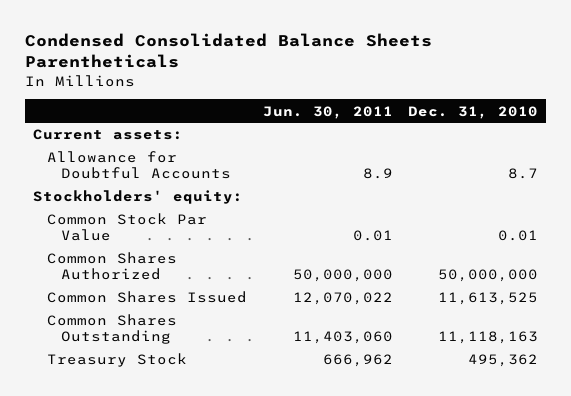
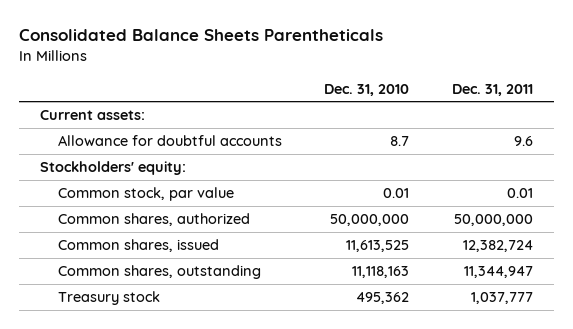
- Condensed Consolidated Balance Sheets Parentheticals
+ Consolidated Balance Sheets Parentheticals
- | Jun. 30, 2011 | Dec. 31, 2010
+ | Dec. 31, 2010 | Dec. 31, 2011
- Allowance for Doubtful Accounts | 8.9 | 8.7
+ Allowance for doubtful accounts | 8.7 | 9.6
- Common Stock Par Value | 0.01 | 0.01
- Common Shares Authorized | 50,000,000 | 50,000,000
- Common Shares Issued | 12,070,022 | 11,613,525
- Common Shares Outstanding | 11,403,060 | 11,118,163
- Treasury Stock | 666,962 | 495,362
+ Common stock, par value | 0.01 | 0.01
+ Common shares, authorized | 50,000,000 | 50,000,000
+ Common shares, issued | 11,613,525 | 12,382,724
+ Common shares, outstanding | 11,118,163 | 11,344,947
+ Treasury stock | 495,362 | 1,037,777

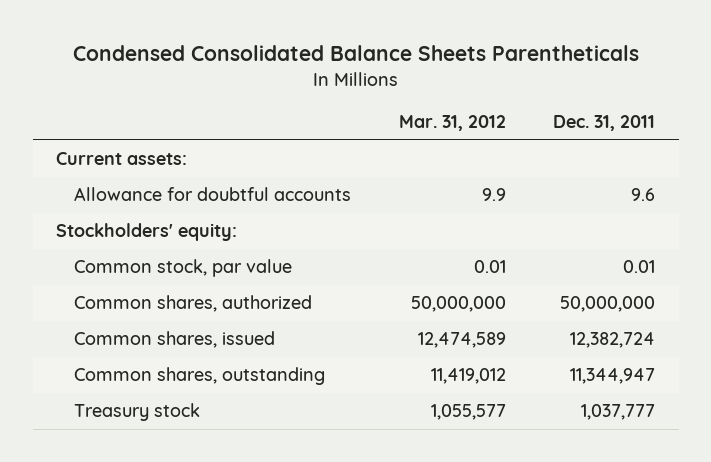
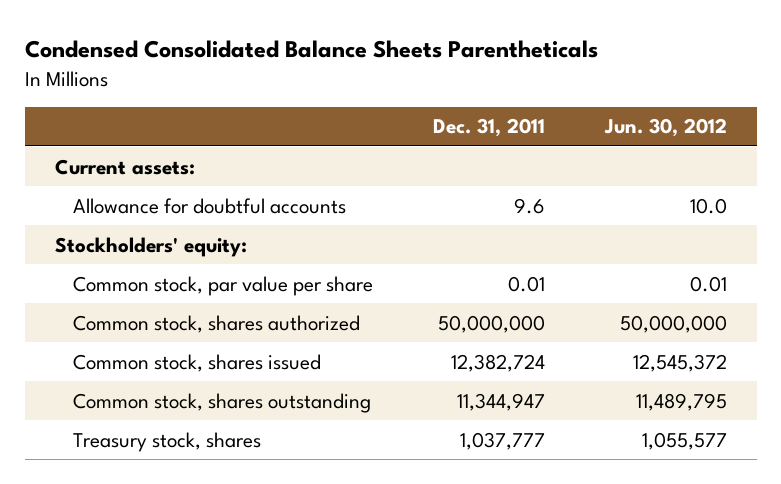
- | Mar. 31, 2012 | Dec. 31, 2011
+ | Dec. 31, 2011 | Jun. 30, 2012
- Common stock, par value | 0.01 | 0.01
- Common shares, authorized | 50,000,000 | 50,000,000
- Common shares, issued | 12,474,589 | 12,382,724
- Common shares, outstanding | 11,419,012 | 11,344,947
- Treasury stock | 1,055,577 | 1,037,777
+ Common stock, par value per share | 0.01 | 0.01
+ Common stock, shares authorized | 50,000,000 | 50,000,000
+ Common stock, shares issued | 12,382,724 | 12,545,372
+ Common stock, shares outstanding | 11,344,947 | 11,489,795
+ Treasury stock, shares | 1,037,777 | 1,055,577

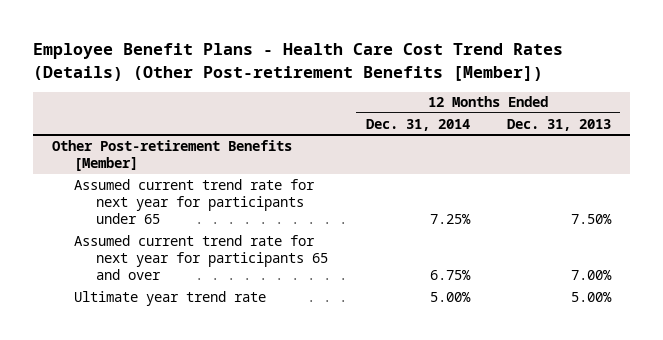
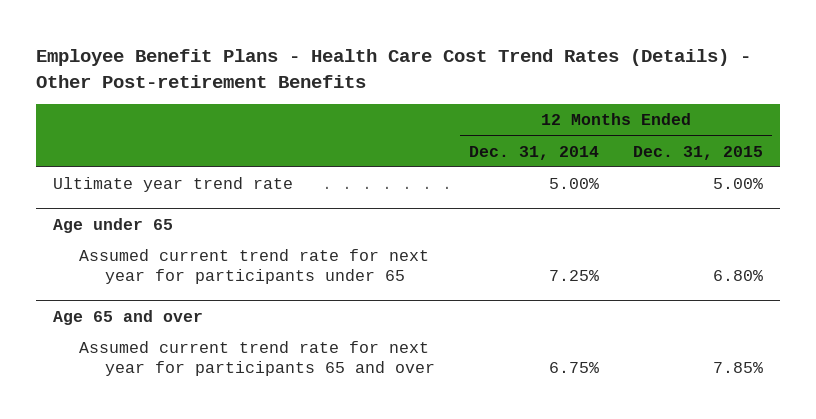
- Employee Benefit Plans - Health Care Cost Trend Rates (Details) (Other Post-retirement Benefits [Member])
+ Employee Benefit Plans - Health Care Cost Trend Rates (Details) - Other Post-retirement Benefits
- | 12 Months Ended Dec. 31, 2014 | 12 Months Ended Dec. 31, 2013
+ | 12 Months Ended Dec. 31, 2014 | 12 Months Ended Dec. 31, 2015
- Other Post-retirement Benefits [Member]
+ Ultimate year trend rate | 5.00% | 5.00%
+ Age under 65
+ Age 65 and over
- Ultimate year trend rate | 5.00% | 5.00%

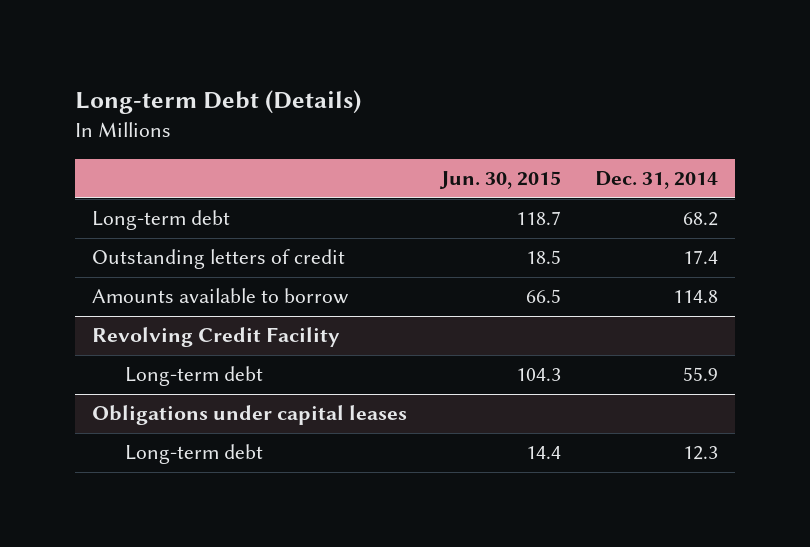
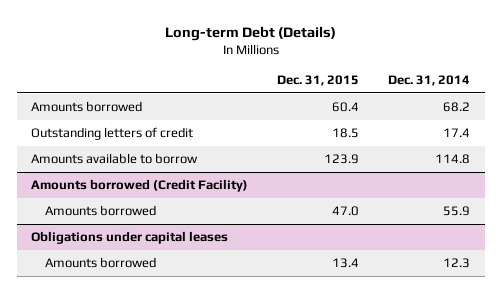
- | Jun. 30, 2015 | Dec. 31, 2014
+ | Dec. 31, 2015 | Dec. 31, 2014
- Long-term debt | 118.7 | 68.2
+ Amounts borrowed | 60.4 | 68.2
- Revolving Credit Facility
- Long-term debt | 104.3 | 55.9
+ Amounts borrowed (Credit Facility)
+ Amounts borrowed | 47.0 | 55.9
@ Obligations under capital leases
- Long-term debt | 14.4 | 12.3
+ Amounts borrowed | 13.4 | 12.3

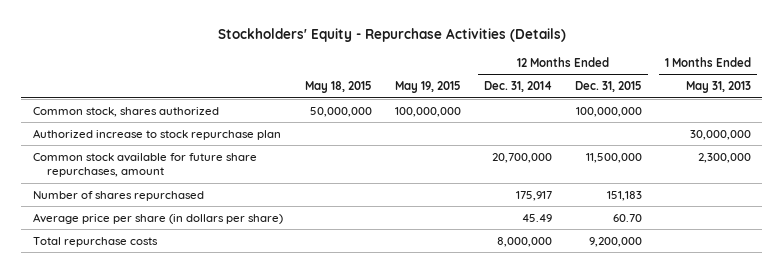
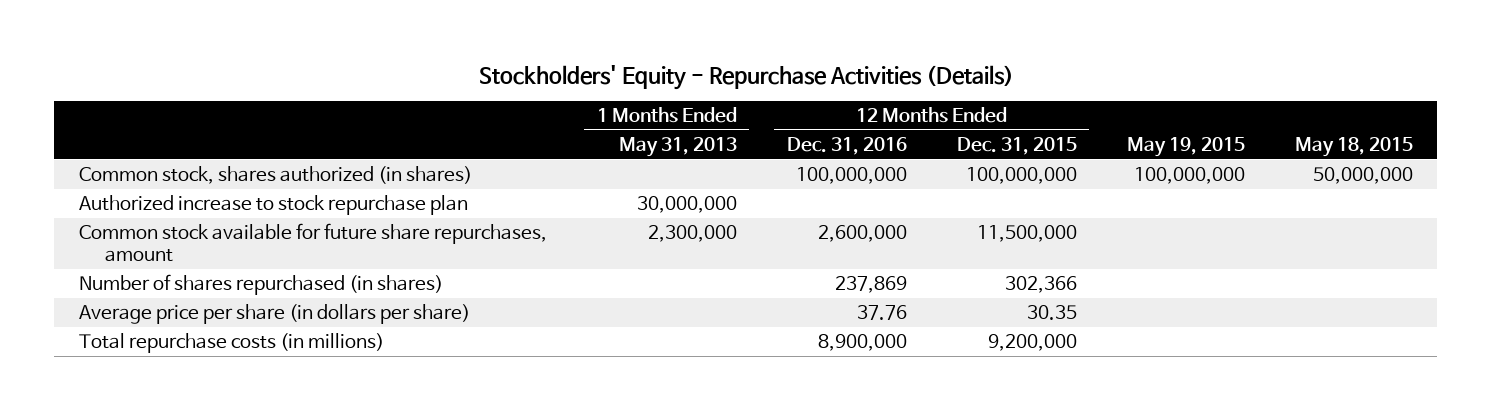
- | May 18, 2015 | May 19, 2015 | 12 Months Ended Dec. 31, 2014 | 12 Months Ended Dec. 31, 2015 | 1 Months Ended May 31, 2013
+ | 1 Months Ended May 31, 2013 | 12 Months Ended Dec. 31, 2016 | 12 Months Ended Dec. 31, 2015 | May 19, 2015 | May 18, 2015
- Common stock, shares authorized | 50,000,000 | 100,000,000 | | 100,000,000 |
+ Common stock, shares authorized (in shares) | | 100,000,000 | 100,000,000 | 100,000,000 | 50,000,000
- Number of shares repurchased | | | 175,917 | 151,183 |
- Average price per share (in dollars per share) | | | 45.49 | 60.70 |
- Total repurchase costs | | | 8,000,000 | 9,200,000 |
+ Number of shares repurchased (in shares) | | 237,869 | 302,366 | |
+ Average price per share (in dollars per share) | | 37.76 | 30.35 | |
+ Total repurchase costs (in millions) | | 8,900,000 | 9,200,000 | |

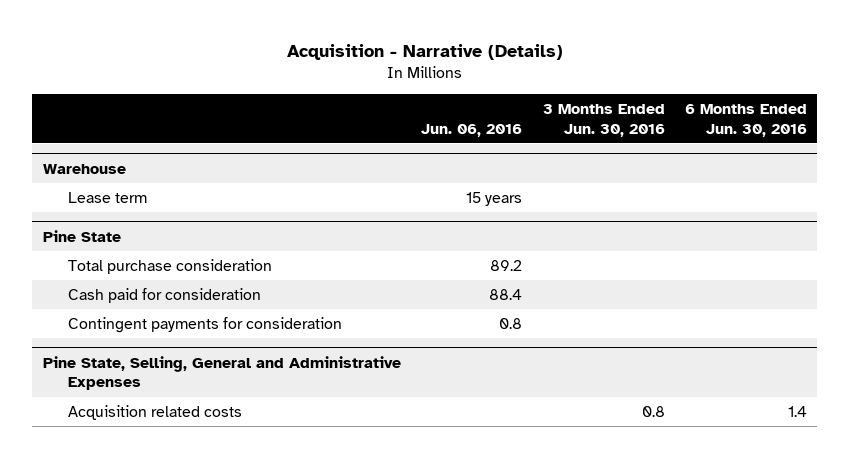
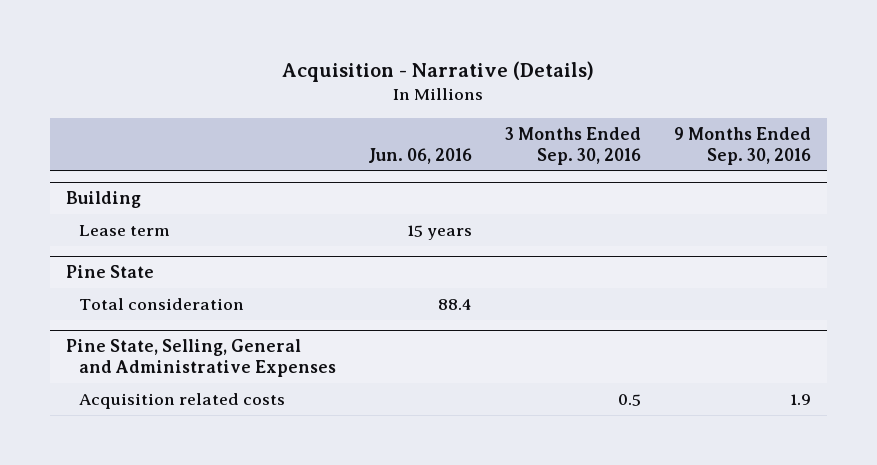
- | Jun. 06, 2016 | 3 Months Ended Jun. 30, 2016 | 6 Months Ended Jun. 30, 2016
+ | Jun. 06, 2016 | 3 Months Ended Sep. 30, 2016 | 9 Months Ended Sep. 30, 2016
- Warehouse
+ Building
@ Pine State
- Total purchase consideration | 89.2 | |
- Cash paid for consideration | 88.4 | |
- Contingent payments for consideration | 0.8 | |
+ Total consideration | 88.4 | |

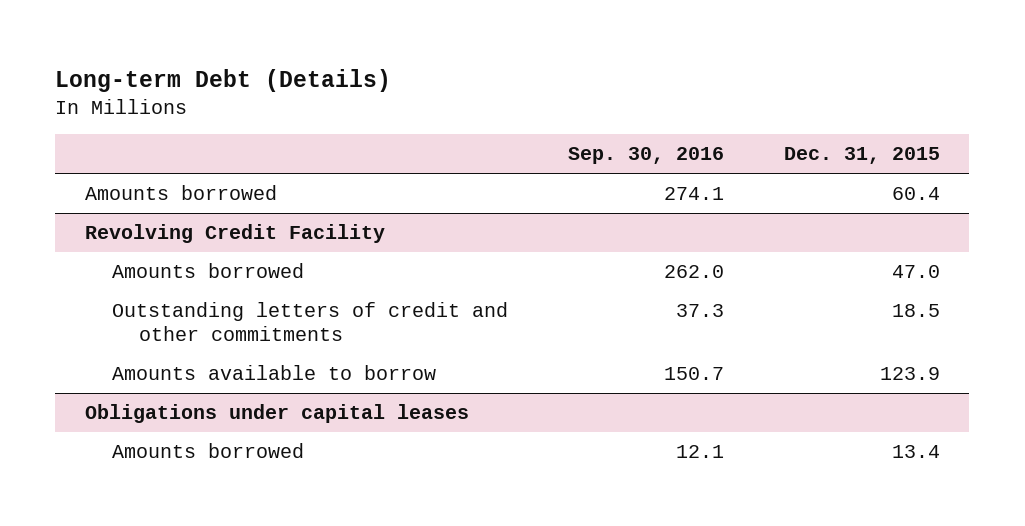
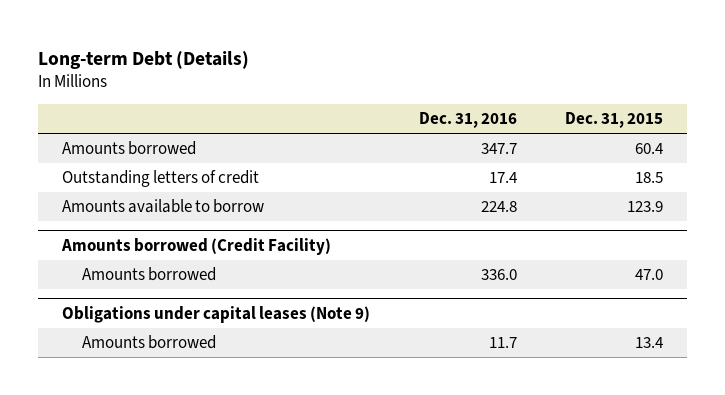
- | Sep. 30, 2016 | Dec. 31, 2015
+ | Dec. 31, 2016 | Dec. 31, 2015
- Revolving Credit Facility
- Amounts borrowed | 262.0 | 47.0
- Outstanding letters of credit and other commitments | 37.3 | 18.5
+ Outstanding letters of credit | 17.4 | 18.5
- Obligations under capital leases
+ Amounts borrowed (Credit Facility)
+ Amounts borrowed | 336.0 | 47.0
+ Obligations under capital leases (Note 9)

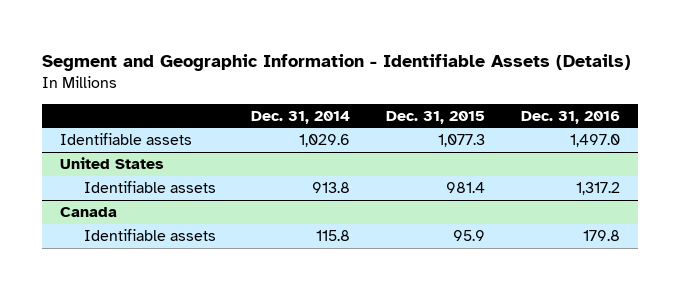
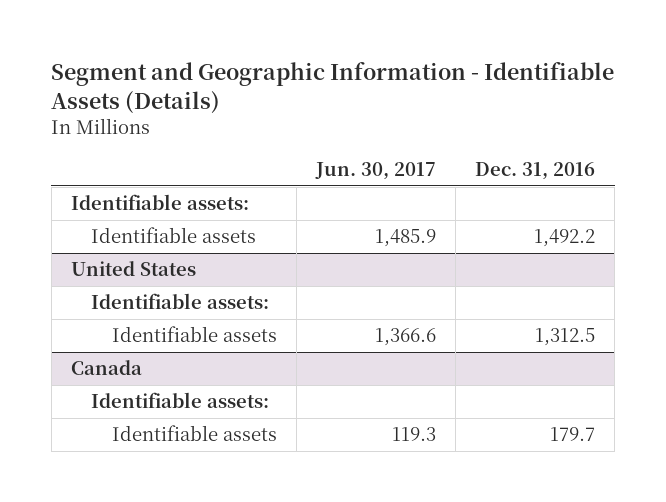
- | Dec. 31, 2014 | Dec. 31, 2015 | Dec. 31, 2016
+ | Jun. 30, 2017 | Dec. 31, 2016
- Identifiable assets | 1,029.6 | 1,077.3 | 1,497.0
+ Identifiable assets:
+ Identifiable assets | 1,485.9 | 1,492.2
@ United States
- Identifiable assets | 913.8 | 981.4 | 1,317.2
+ Identifiable assets:
+ Identifiable assets | 1,366.6 | 1,312.5
@ Canada
- Identifiable assets | 115.8 | 95.9 | 179.8
+ Identifiable assets:
+ Identifiable assets | 119.3 | 179.7

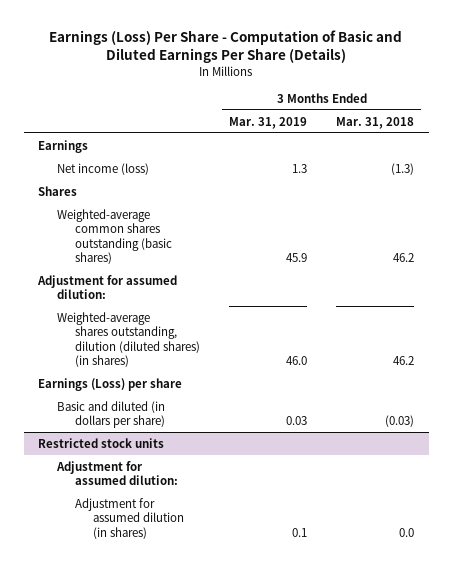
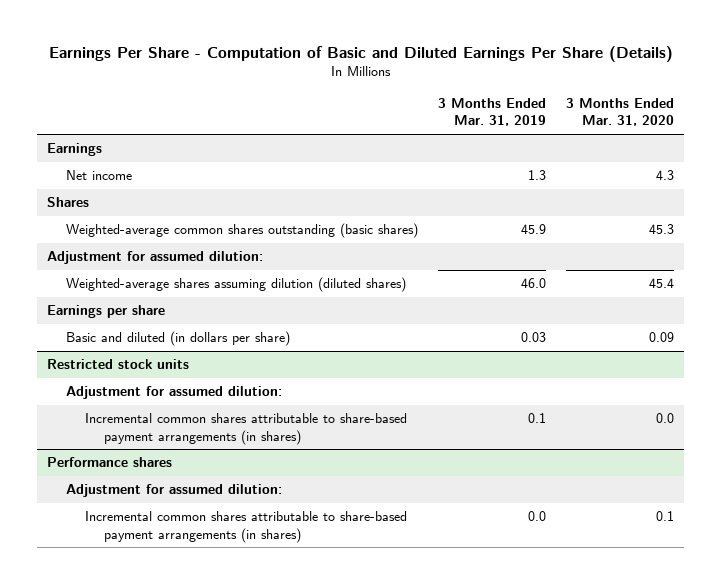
- Earnings (Loss) Per Share - Computation of Basic and Diluted Earnings Per Share (Details)
+ Earnings Per Share - Computation of Basic and Diluted Earnings Per Share (Details)
- | 3 Months Ended Mar. 31, 2019 | 3 Months Ended Mar. 31, 2018
+ | 3 Months Ended Mar. 31, 2019 | 3 Months Ended Mar. 31, 2020
- Net income (loss) | 1.3 | (1.3)
+ Net income | 1.3 | 4.3
- Weighted-average shares outstanding, dilution (diluted shares) (in shares) | 46.0 | 46.2
- Earnings (Loss) per share
+ Weighted-average shares assuming dilution (diluted shares) | 46.0 | 45.4
+ Earnings per share
@ Restricted stock units
- Adjustment for assumed dilution (in shares) | 0.1 | 0.0
+ Incremental common shares attributable to share-based payment arrangements (in shares) | 0.1 | 0.0
+ Performance shares
+ Adjustment for assumed dilution:
+ Incremental common shares attributable to share-based payment arrangements (in shares) | 0.0 | 0.1

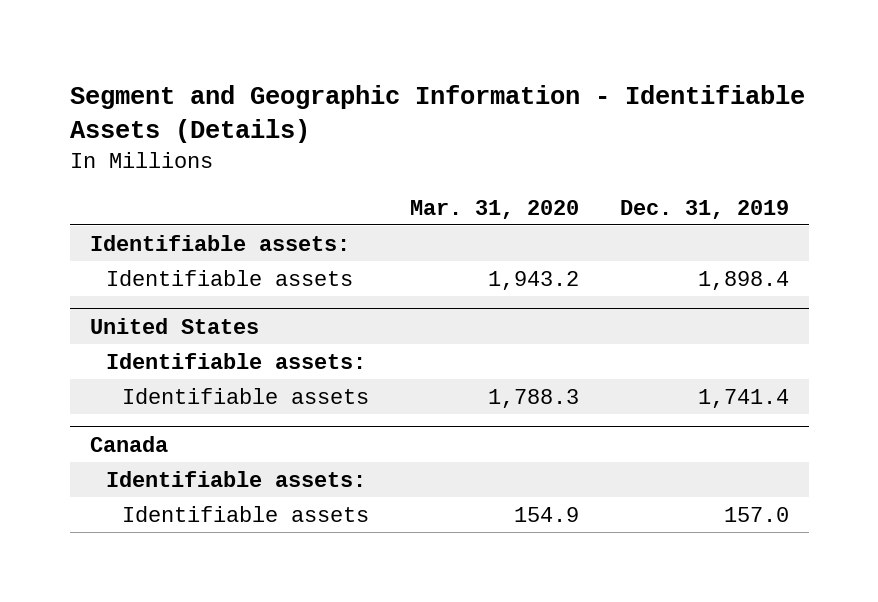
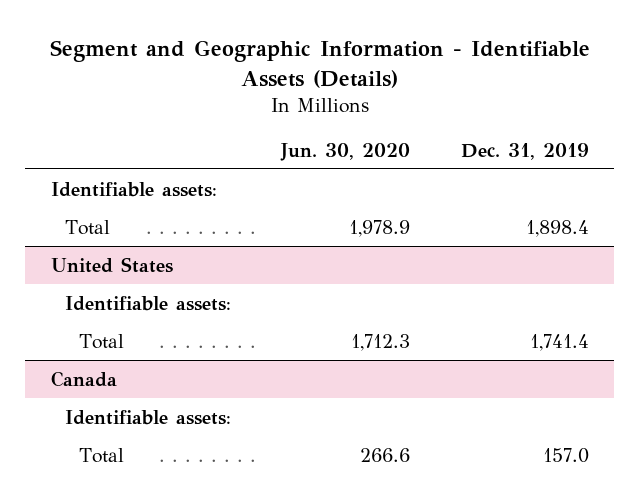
- | Mar. 31, 2020 | Dec. 31, 2019
+ | Jun. 30, 2020 | Dec. 31, 2019
- Identifiable assets | 1,943.2 | 1,898.4
+ Total | 1,978.9 | 1,898.4
@ United States
- Identifiable assets | 1,788.3 | 1,741.4
+ Total | 1,712.3 | 1,741.4
@ Canada
- Identifiable assets | 154.9 | 157.0
+ Total | 266.6 | 157.0

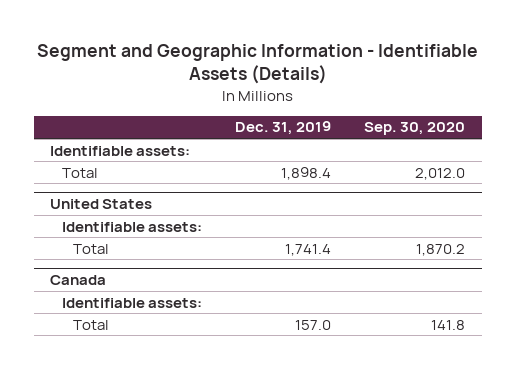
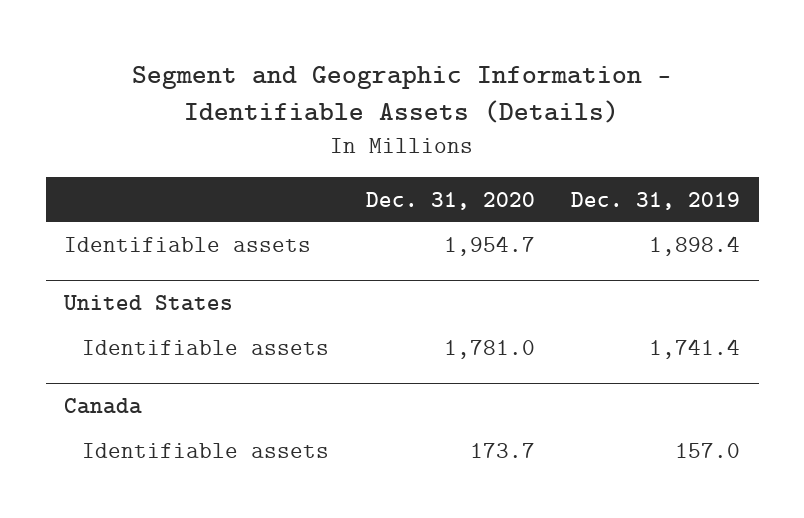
- | Dec. 31, 2019 | Sep. 30, 2020
+ | Dec. 31, 2020 | Dec. 31, 2019
- Identifiable assets:
- Total | 1,898.4 | 2,012.0
+ Identifiable assets | 1,954.7 | 1,898.4
@ United States
- Identifiable assets:
- Total | 1,741.4 | 1,870.2
+ Identifiable assets | 1,781.0 | 1,741.4
@ Canada
- Identifiable assets:
- Total | 157.0 | 141.8
+ Identifiable assets | 173.7 | 157.0

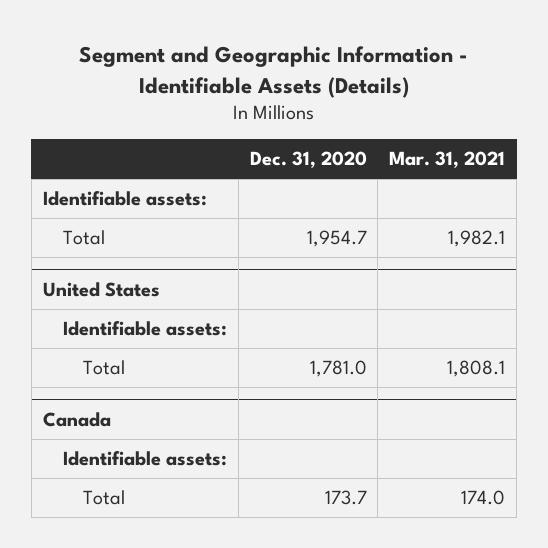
- | Dec. 31, 2020 | Dec. 31, 2019
+ | Dec. 31, 2020 | Mar. 31, 2021
- Identifiable assets | 1,954.7 | 1,898.4
+ Identifiable assets:
+ Total | 1,954.7 | 1,982.1
@ United States
- Identifiable assets | 1,781.0 | 1,741.4
+ Identifiable assets:
+ Total | 1,781.0 | 1,808.1
@ Canada
- Identifiable assets | 173.7 | 157.0
+ Identifiable assets:
+ Total | 173.7 | 174.0

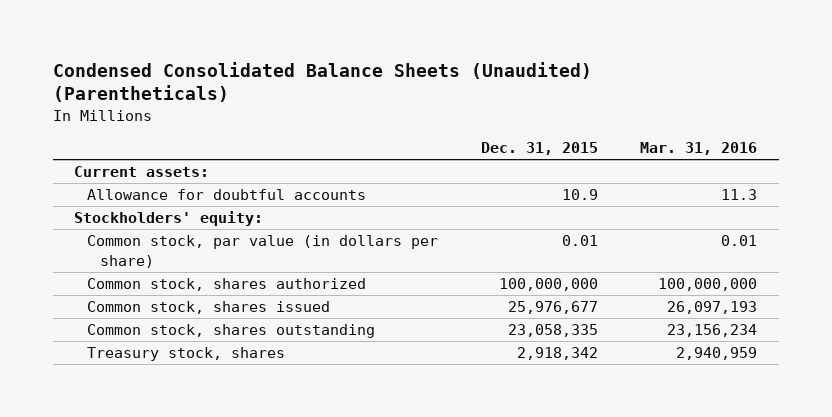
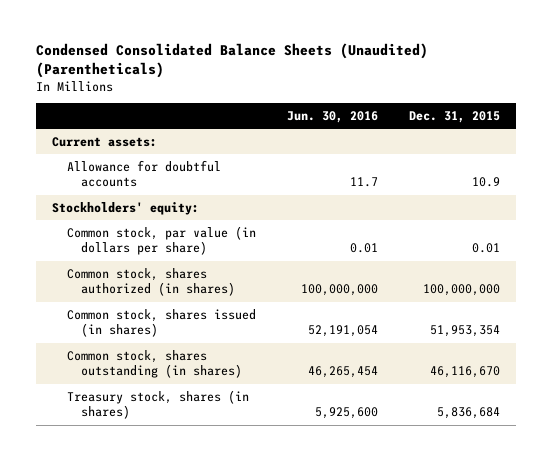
- | Dec. 31, 2015 | Mar. 31, 2016
+ | Jun. 30, 2016 | Dec. 31, 2015
- Common stock, shares authorized | 100,000,000 | 100,000,000
- Common stock, shares issued | 25,976,677 | 26,097,193
- Common stock, shares outstanding | 23,058,335 | 23,156,234
- Treasury stock, shares | 2,918,342 | 2,940,959
+ Common stock, shares authorized (in shares) | 100,000,000 | 100,000,000
+ Common stock, shares issued (in shares) | 52,191,054 | 51,953,354
+ Common stock, shares outstanding (in shares) | 46,265,454 | 46,116,670
+ Treasury stock, shares (in shares) | 5,925,600 | 5,836,684

